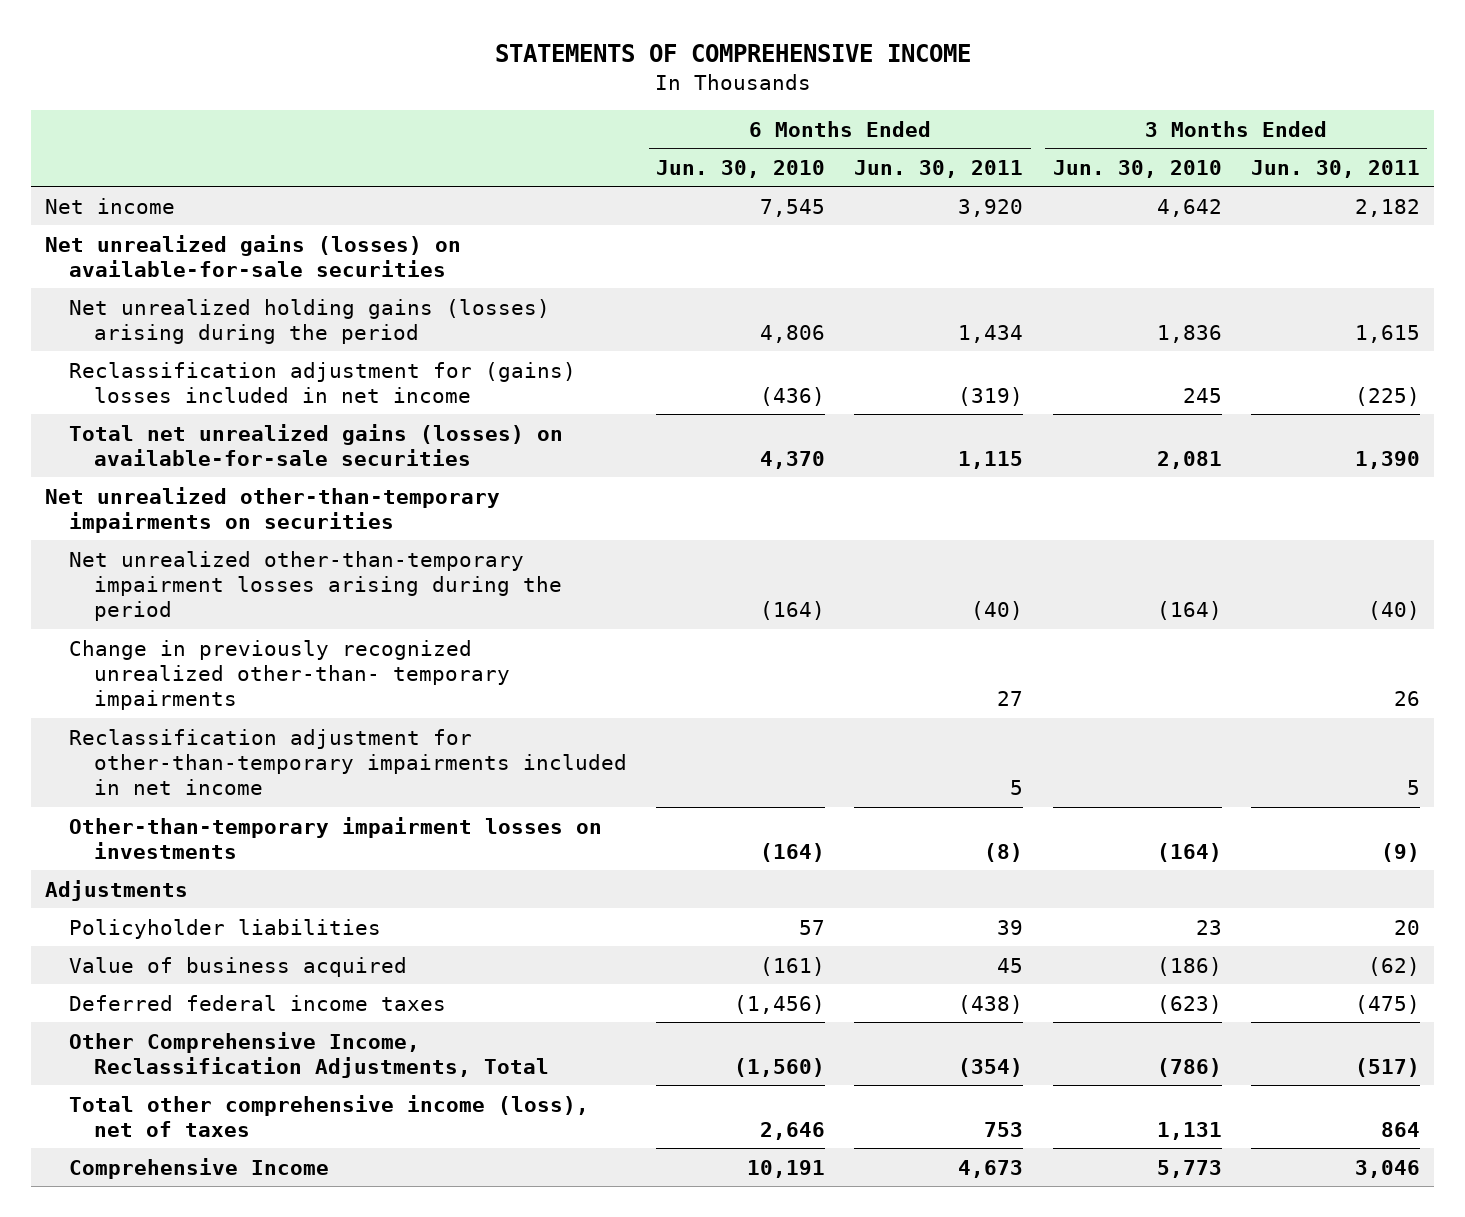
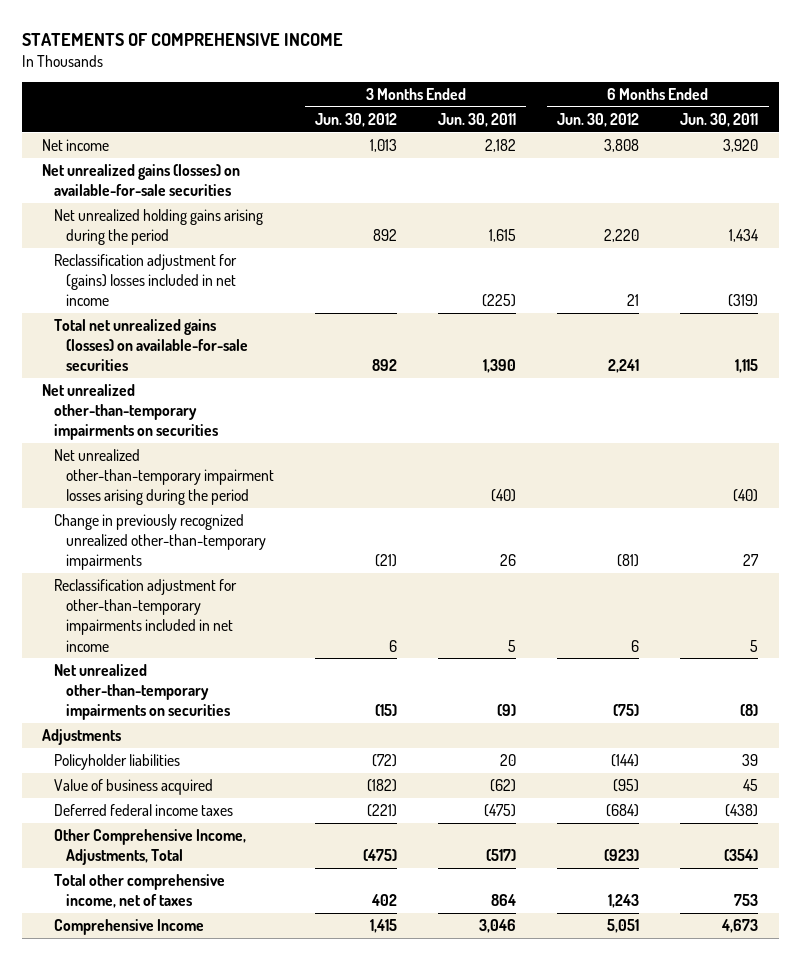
- | 6 Months Ended Jun. 30, 2010 | 6 Months Ended Jun. 30, 2011 | 3 Months Ended Jun. 30, 2010 | 3 Months Ended Jun. 30, 2011
+ | 3 Months Ended Jun. 30, 2012 | 3 Months Ended Jun. 30, 2011 | 6 Months Ended Jun. 30, 2012 | 6 Months Ended Jun. 30, 2011
- Net unrealized holding gains (losses) arising during the period | 4,806 | 1,434 | 1,836 | 1,615
+ Net unrealized holding gains arising during the period | 892 | 1,615 | 2,220 | 1,434
- Change in previously recognized unrealized other-than- temporary impairments | | 27 | | 26
+ Change in previously recognized unrealized other-than-temporary impairments | (21) | 26 | (81) | 27
- Other-than-temporary impairment losses on investments | (164) | (8) | (164) | (9)
+ Net unrealized other-than-temporary impairments on securities | (15) | (9) | (75) | (8)
- Other Comprehensive Income, Reclassification Adjustments, Total | (1,560) | (354) | (786) | (517)
- Total other comprehensive income (loss), net of taxes | 2,646 | 753 | 1,131 | 864
+ Other Comprehensive Income, Adjustments, Total | (475) | (517) | (923) | (354)
+ Total other comprehensive income, net of taxes | 402 | 864 | 1,243 | 753

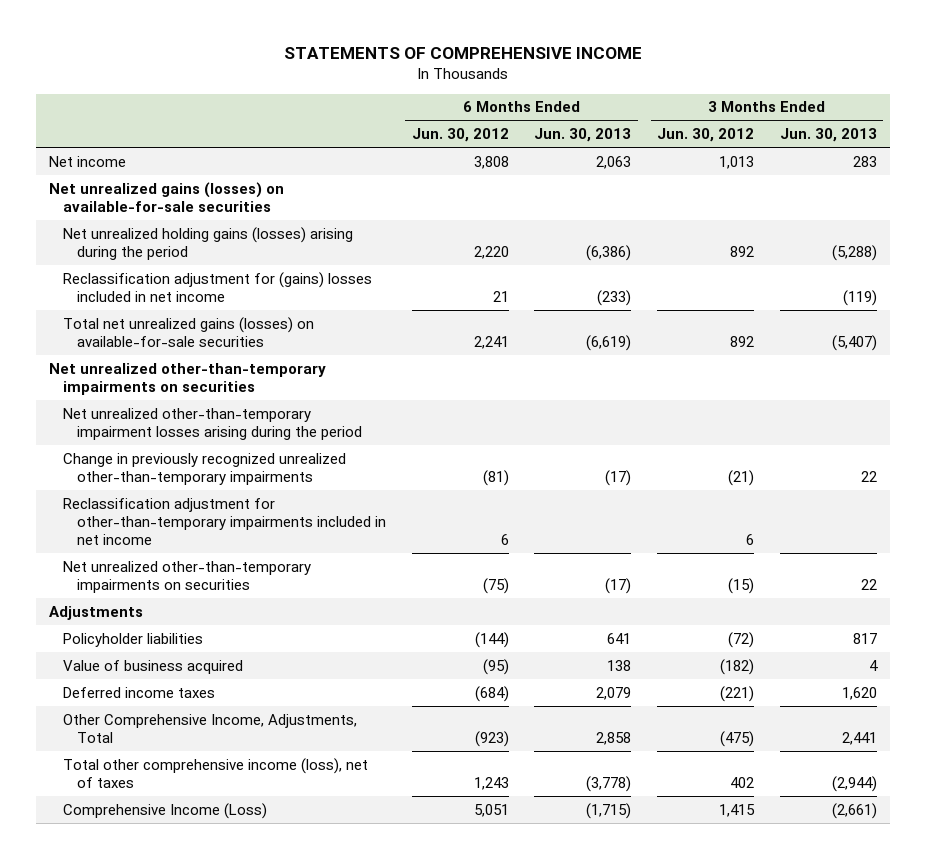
- | 3 Months Ended Jun. 30, 2012 | 3 Months Ended Jun. 30, 2011 | 6 Months Ended Jun. 30, 2012 | 6 Months Ended Jun. 30, 2011
+ | 6 Months Ended Jun. 30, 2012 | 6 Months Ended Jun. 30, 2013 | 3 Months Ended Jun. 30, 2012 | 3 Months Ended Jun. 30, 2013
- Net unrealized holding gains arising during the period | 892 | 1,615 | 2,220 | 1,434
+ Net unrealized holding gains (losses) arising during the period | 2,220 | (6,386) | 892 | (5,288)
- Deferred federal income taxes | (221) | (475) | (684) | (438)
+ Deferred income taxes | (684) | 2,079 | (221) | 1,620
- Total other comprehensive income, net of taxes | 402 | 864 | 1,243 | 753
- Comprehensive Income | 1,415 | 3,046 | 5,051 | 4,673
+ Total other comprehensive income (loss), net of taxes | 1,243 | (3,778) | 402 | (2,944)
+ Comprehensive Income (Loss) | 5,051 | (1,715) | 1,415 | (2,661)

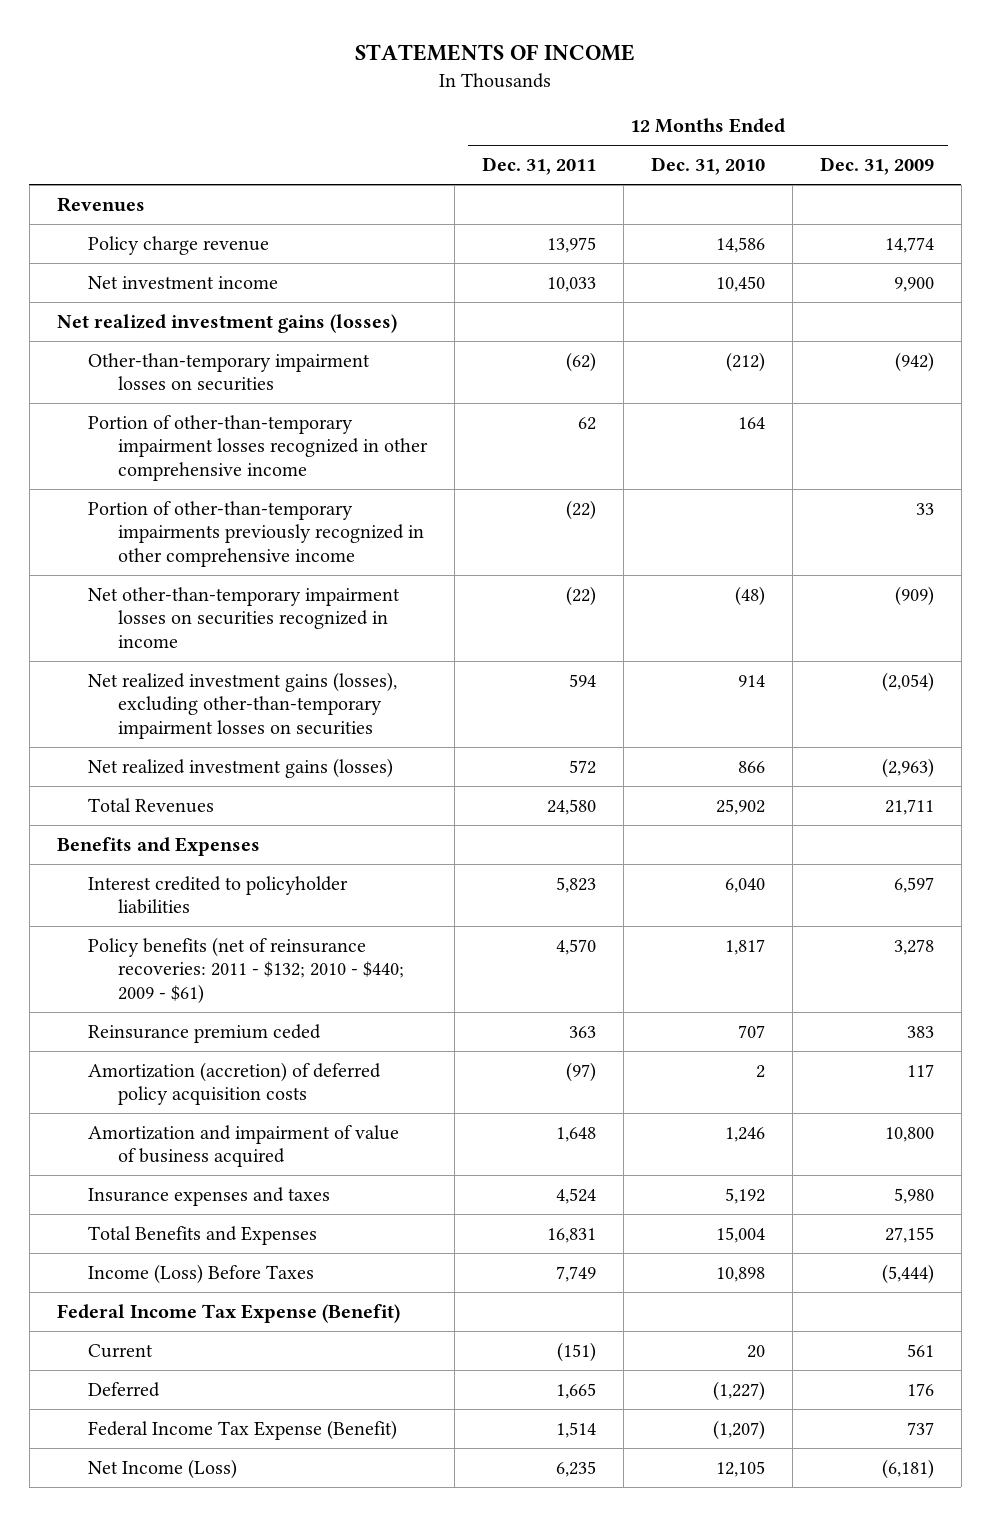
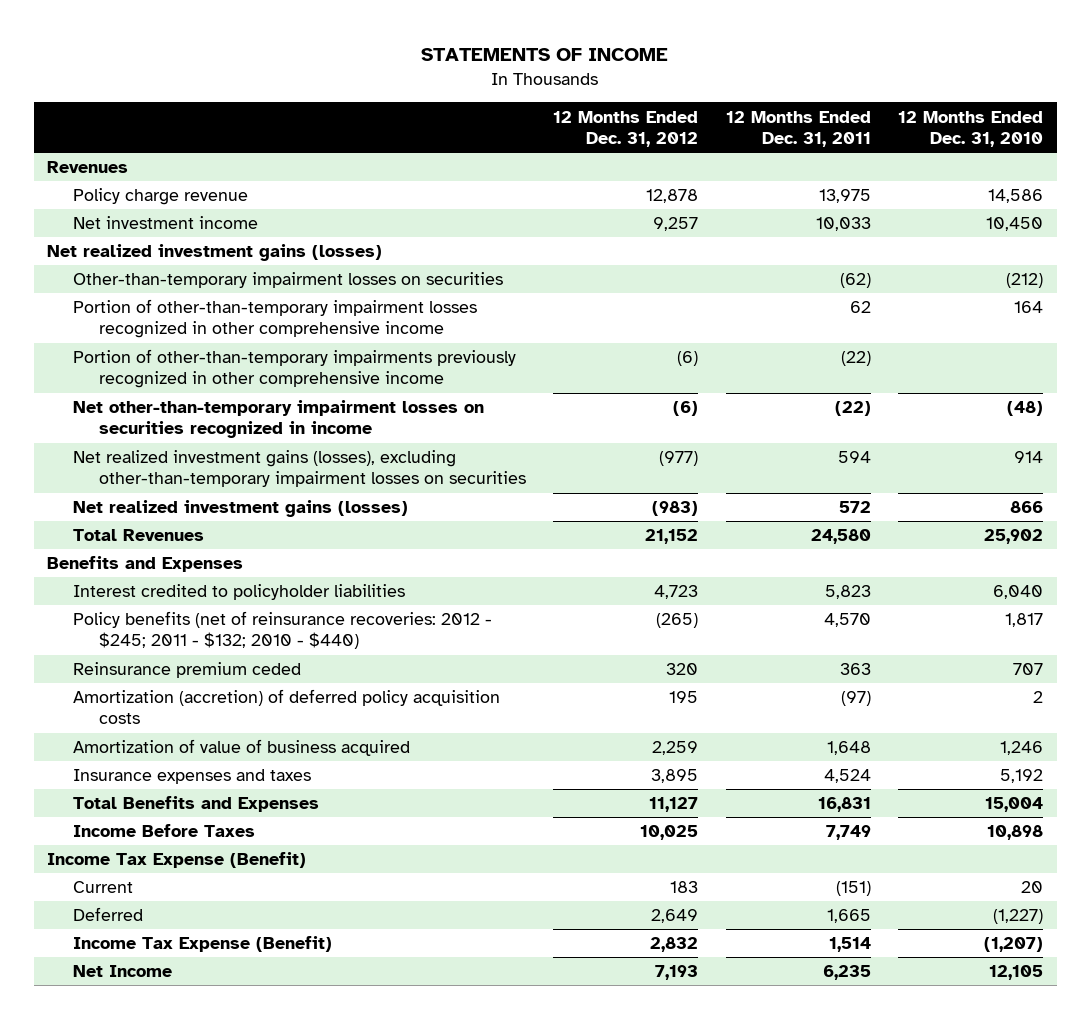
- | 12 Months Ended Dec. 31, 2011 | 12 Months Ended Dec. 31, 2010 | 12 Months Ended Dec. 31, 2009
+ | 12 Months Ended Dec. 31, 2012 | 12 Months Ended Dec. 31, 2011 | 12 Months Ended Dec. 31, 2010
- Policy benefits (net of reinsurance recoveries: 2011 - $132; 2010 - $440; 2009 - $61) | 4,570 | 1,817 | 3,278
+ Policy benefits (net of reinsurance recoveries: 2012 - $245; 2011 - $132; 2010 - $440) | (265) | 4,570 | 1,817
- Amortization and impairment of value of business acquired | 1,648 | 1,246 | 10,800
+ Amortization of value of business acquired | 2,259 | 1,648 | 1,246
- Income (Loss) Before Taxes | 7,749 | 10,898 | (5,444)
- Federal Income Tax Expense (Benefit)
+ Income Before Taxes | 10,025 | 7,749 | 10,898
+ Income Tax Expense (Benefit)
- Federal Income Tax Expense (Benefit) | 1,514 | (1,207) | 737
- Net Income (Loss) | 6,235 | 12,105 | (6,181)
+ Income Tax Expense (Benefit) | 2,832 | 1,514 | (1,207)
+ Net Income | 7,193 | 6,235 | 12,105

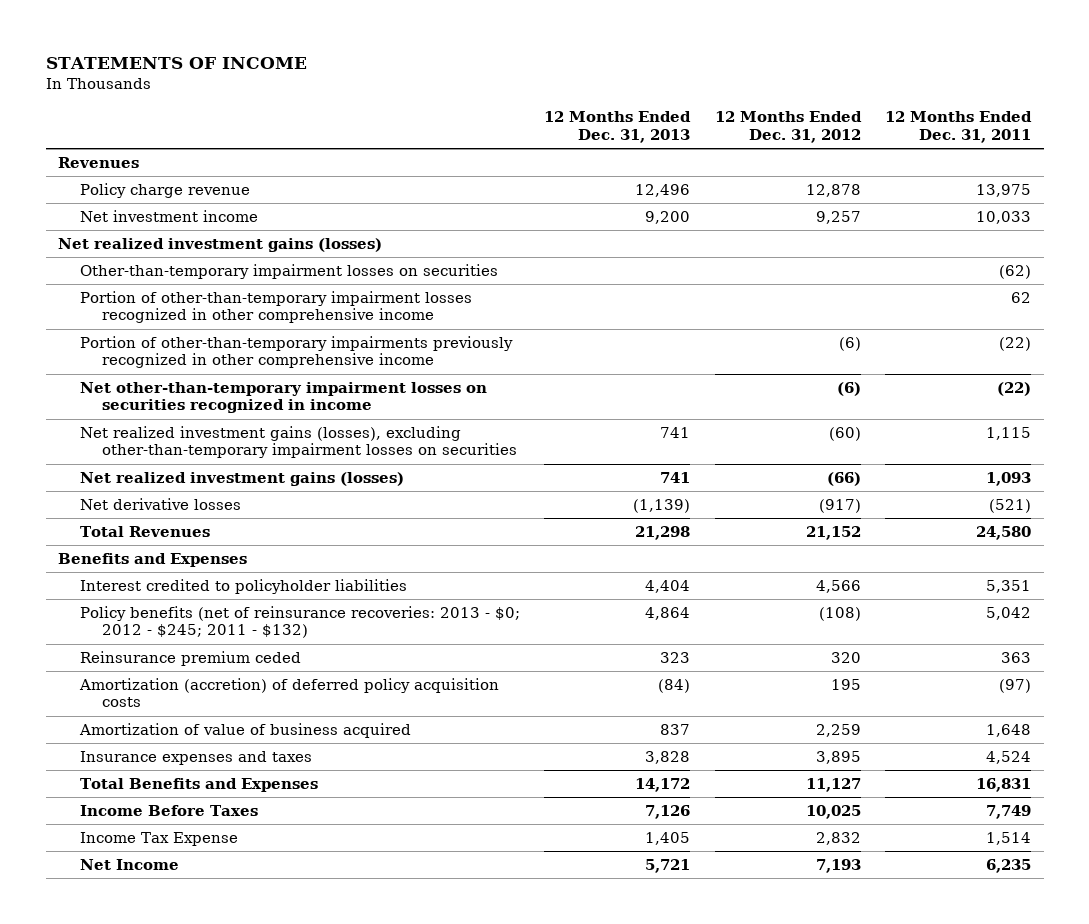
- | 12 Months Ended Dec. 31, 2012 | 12 Months Ended Dec. 31, 2011 | 12 Months Ended Dec. 31, 2010
+ | 12 Months Ended Dec. 31, 2013 | 12 Months Ended Dec. 31, 2012 | 12 Months Ended Dec. 31, 2011
- Net realized investment gains (losses), excluding other-than-temporary impairment losses on securities | (977) | 594 | 914
- Net realized investment gains (losses) | (983) | 572 | 866
+ Net realized investment gains (losses), excluding other-than-temporary impairment losses on securities | 741 | (60) | 1,115
+ Net realized investment gains (losses) | 741 | (66) | 1,093
+ Net derivative losses | (1,139) | (917) | (521)
- Interest credited to policyholder liabilities | 4,723 | 5,823 | 6,040
- Policy benefits (net of reinsurance recoveries: 2012 - $245; 2011 - $132; 2010 - $440) | (265) | 4,570 | 1,817
+ Interest credited to policyholder liabilities | 4,404 | 4,566 | 5,351
+ Policy benefits (net of reinsurance recoveries: 2013 - $0; 2012 - $245; 2011 - $132) | 4,864 | (108) | 5,042
- Income Tax Expense (Benefit)
- Current | 183 | (151) | 20
- Deferred | 2,649 | 1,665 | (1,227)
- Income Tax Expense (Benefit) | 2,832 | 1,514 | (1,207)
+ Income Tax Expense | 1,405 | 2,832 | 1,514

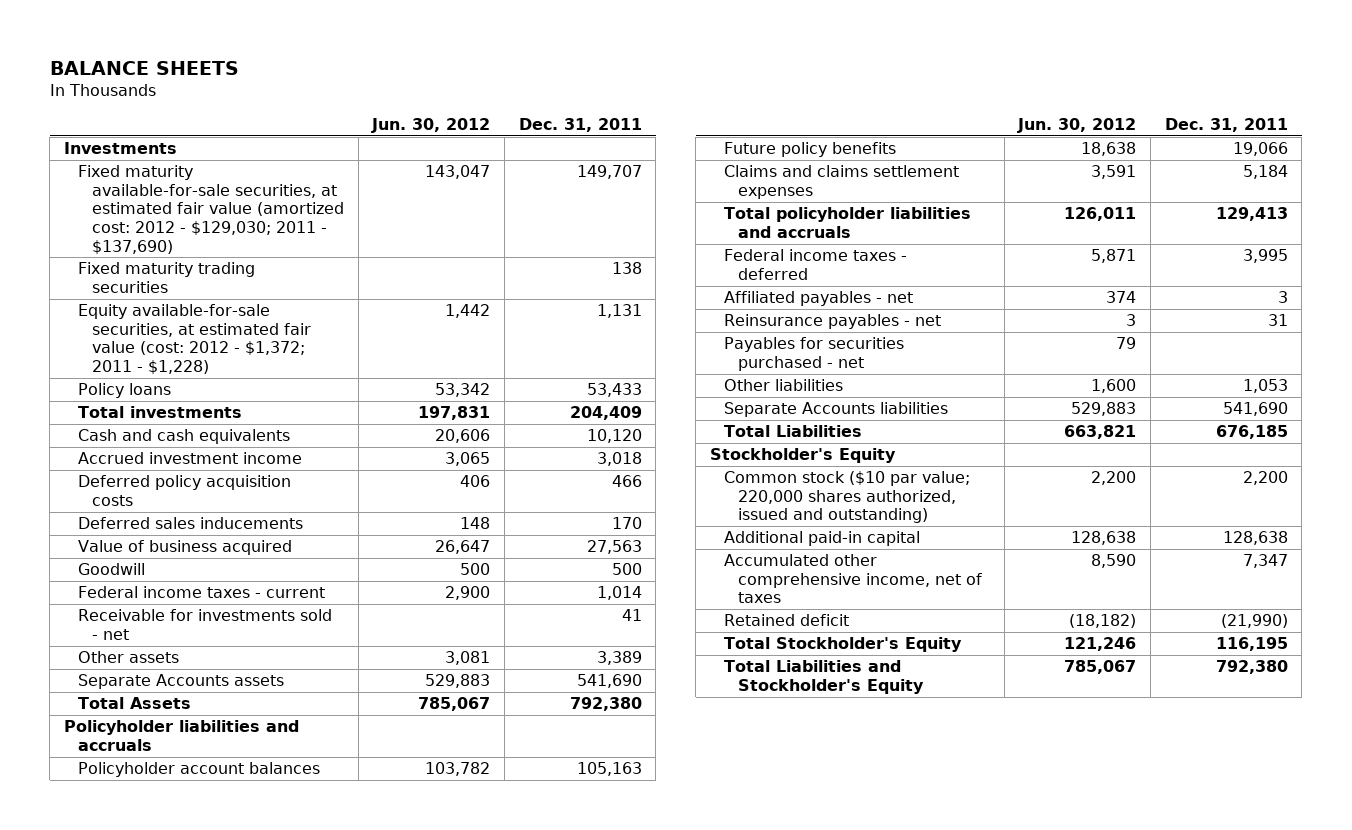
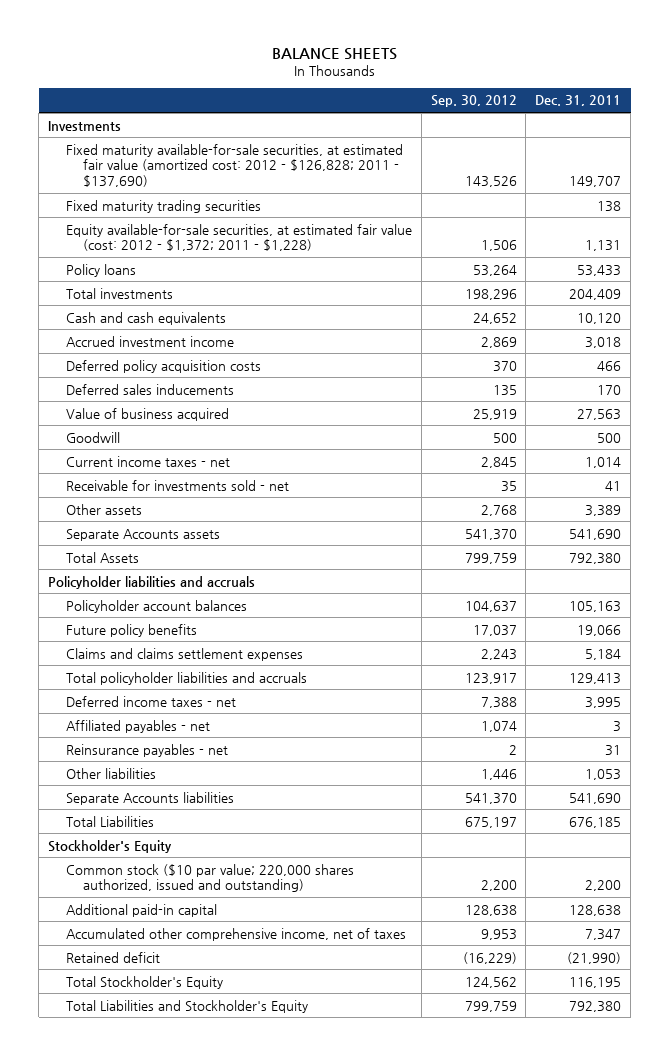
- | Jun. 30, 2012 | Dec. 31, 2011
+ | Sep. 30, 2012 | Dec. 31, 2011
- Fixed maturity available-for-sale securities, at estimated fair value (amortized cost: 2012 - $129,030; 2011 - $137,690) | 143,047 | 149,707
+ Fixed maturity available-for-sale securities, at estimated fair value (amortized cost: 2012 - $126,828; 2011 - $137,690) | 143,526 | 149,707
- Federal income taxes - current | 2,900 | 1,014
+ Current income taxes - net | 2,845 | 1,014
- Federal income taxes - deferred | 5,871 | 3,995
+ Deferred income taxes - net | 7,388 | 3,995
- Payables for securities purchased - net | 79 |

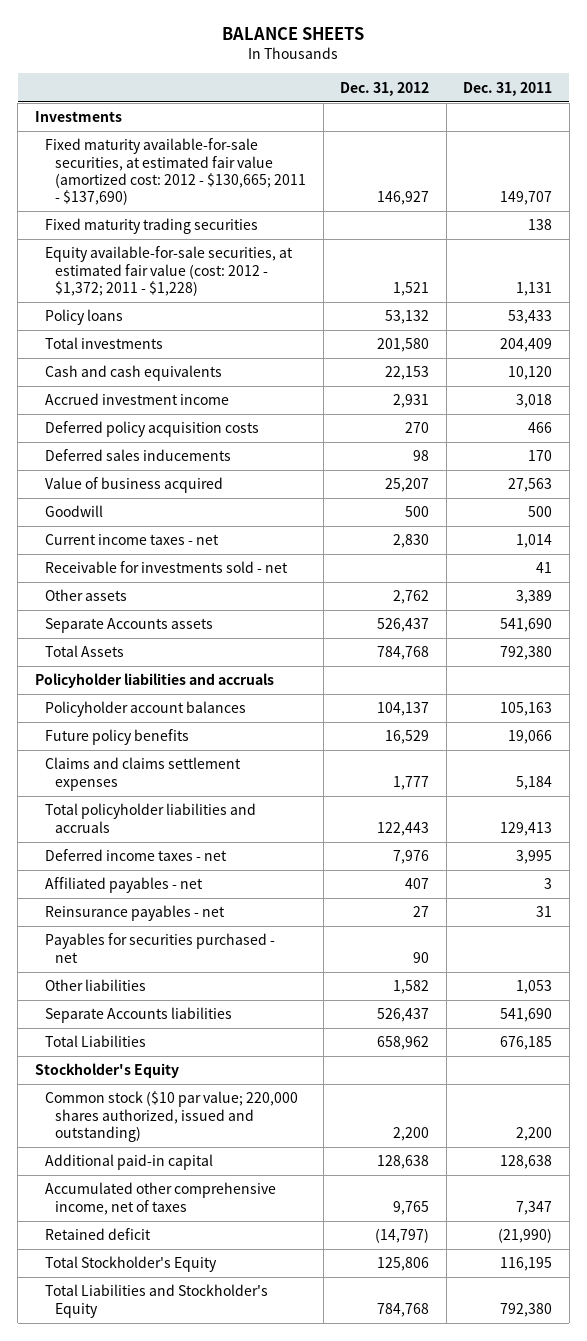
- | Sep. 30, 2012 | Dec. 31, 2011
+ | Dec. 31, 2012 | Dec. 31, 2011
- Fixed maturity available-for-sale securities, at estimated fair value (amortized cost: 2012 - $126,828; 2011 - $137,690) | 143,526 | 149,707
+ Fixed maturity available-for-sale securities, at estimated fair value (amortized cost: 2012 - $130,665; 2011 - $137,690) | 146,927 | 149,707
+ Payables for securities purchased - net | 90 |

